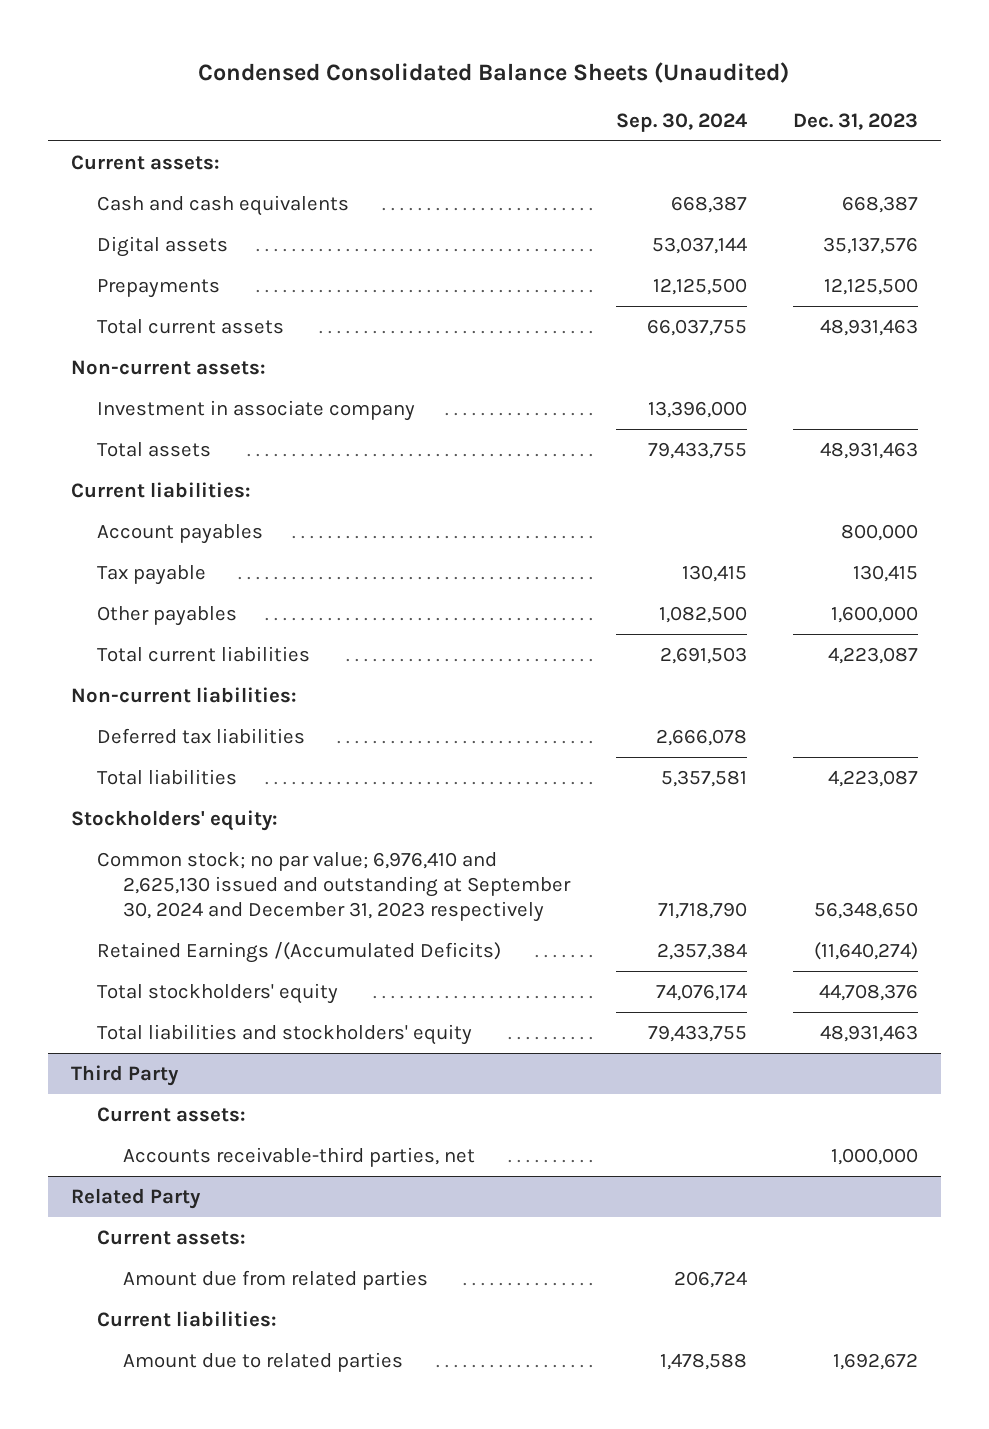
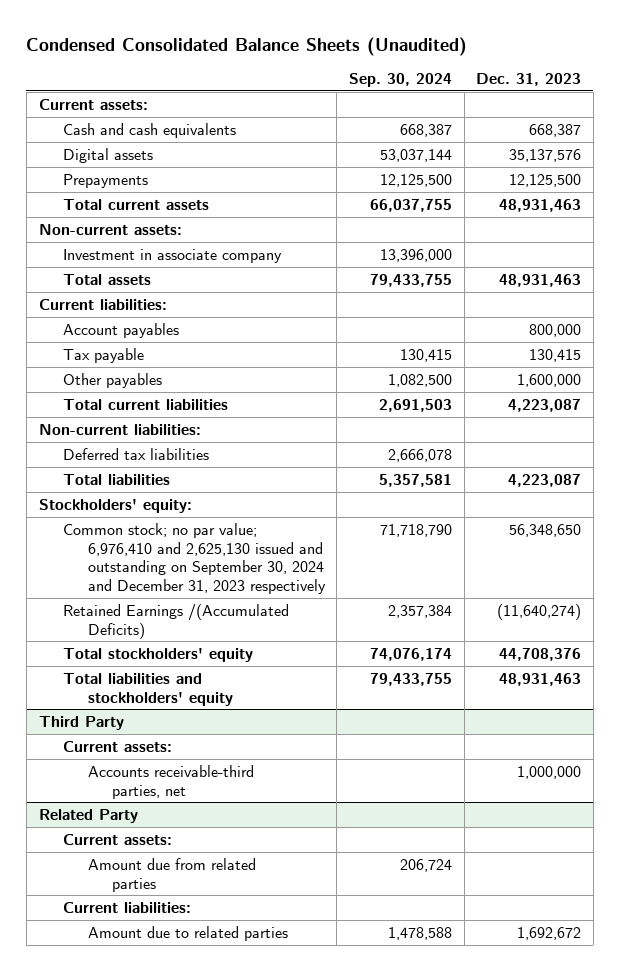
- Common stock; no par value; 6,976,410 and 2,625,130 issued and outstanding at September 30, 2024 and December 31, 2023 respectively | 71,718,790 | 56,348,650
+ Common stock; no par value; 6,976,410 and 2,625,130 issued and outstanding on September 30, 2024 and December 31, 2023 respectively | 71,718,790 | 56,348,650

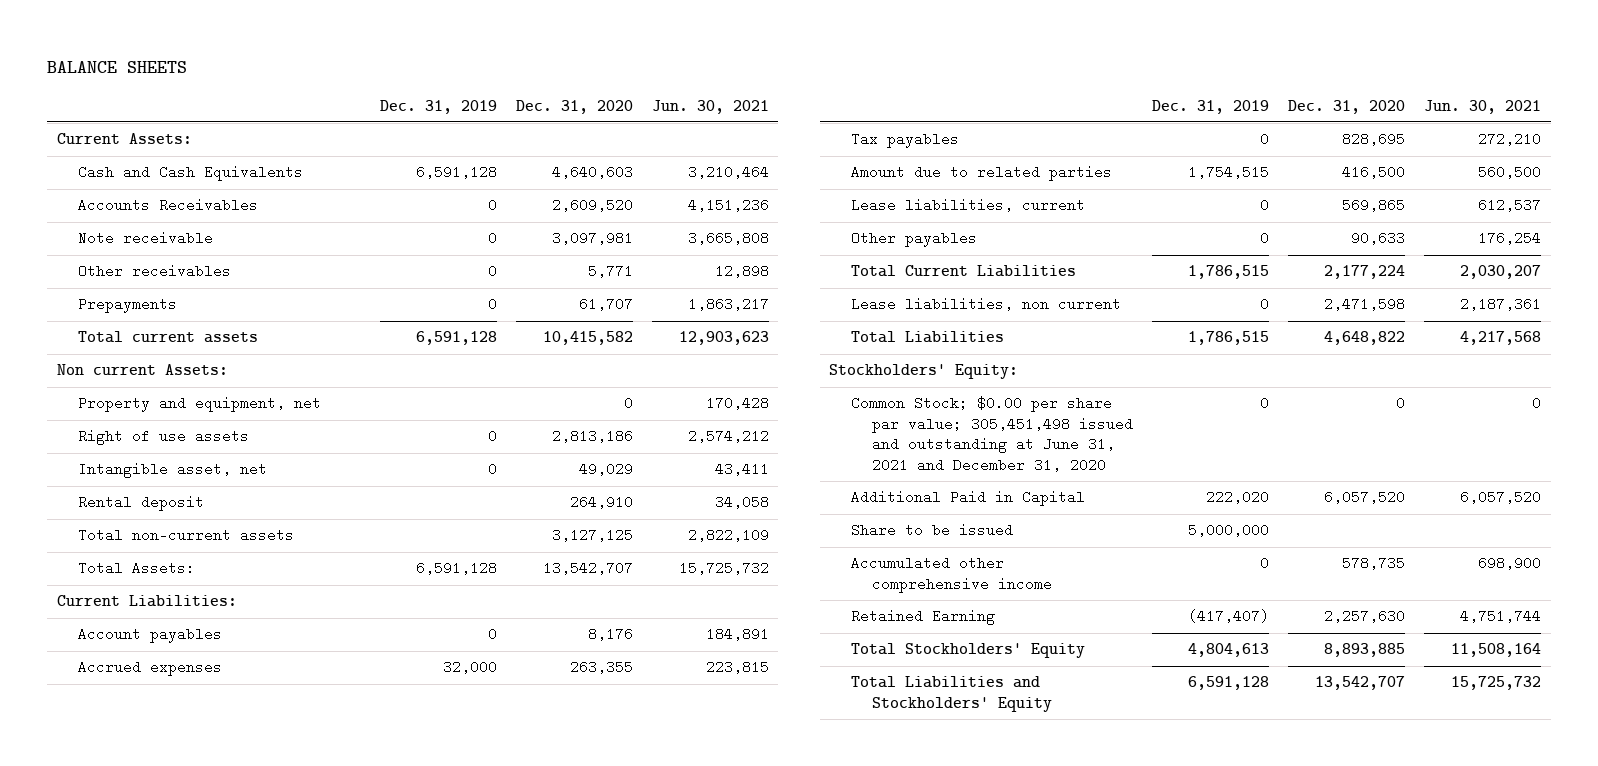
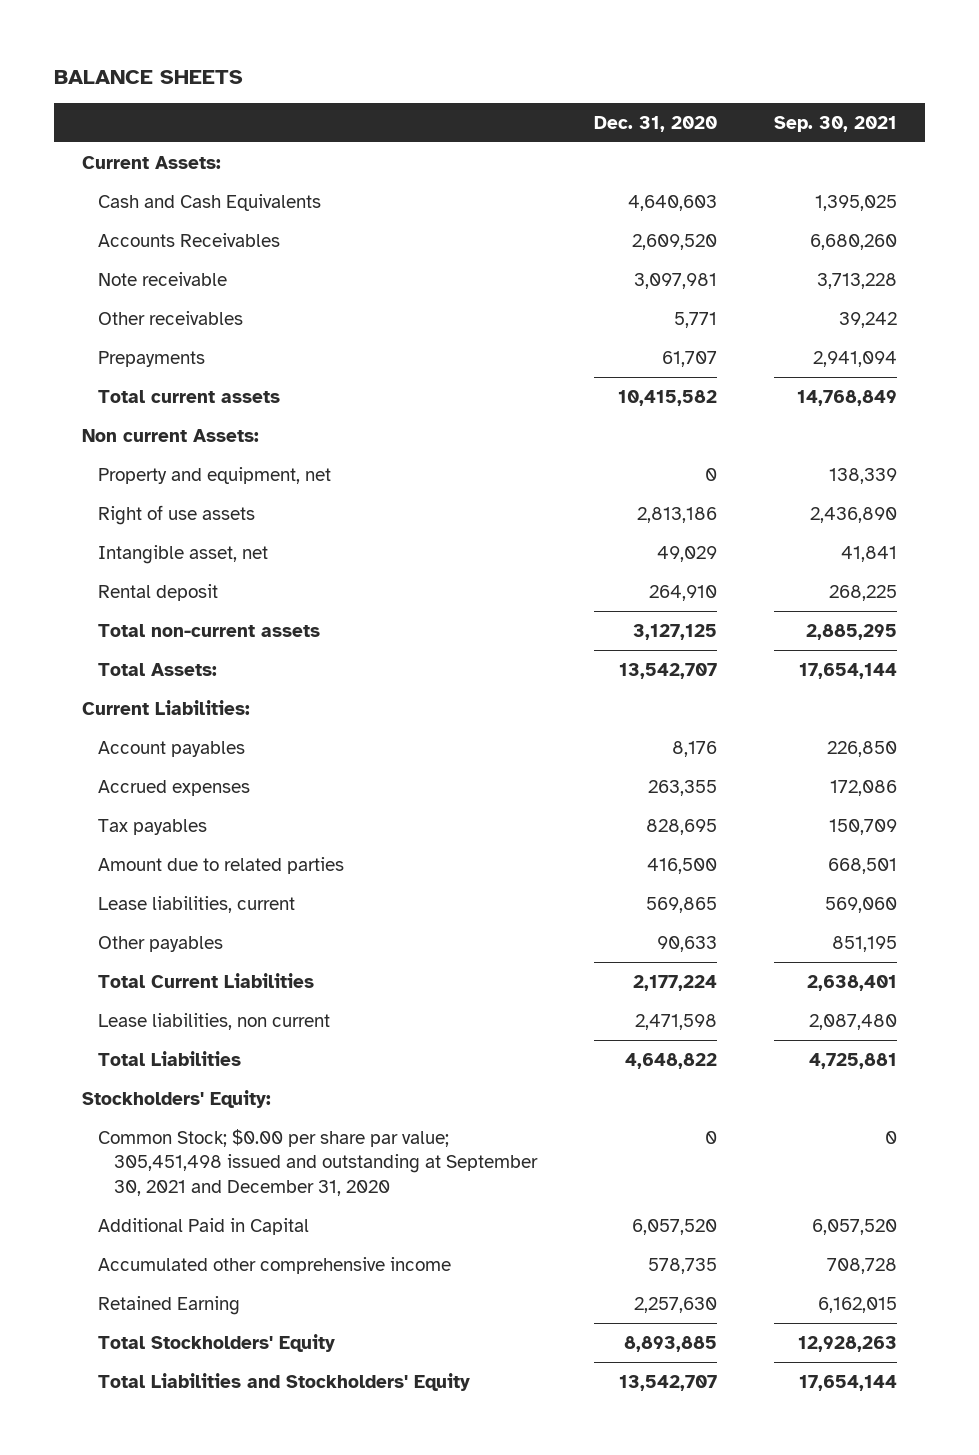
- | Dec. 31, 2019 | Dec. 31, 2020 | Jun. 30, 2021
+ | Dec. 31, 2020 | Sep. 30, 2021
- Common Stock; $0.00 per share par value; 305,451,498 issued and outstanding at June 31, 2021 and December 31, 2020 | 0 | 0 | 0
+ Common Stock; $0.00 per share par value; 305,451,498 issued and outstanding at September 30, 2021 and December 31, 2020 | 0 | 0
- Share to be issued | 5,000,000 | |

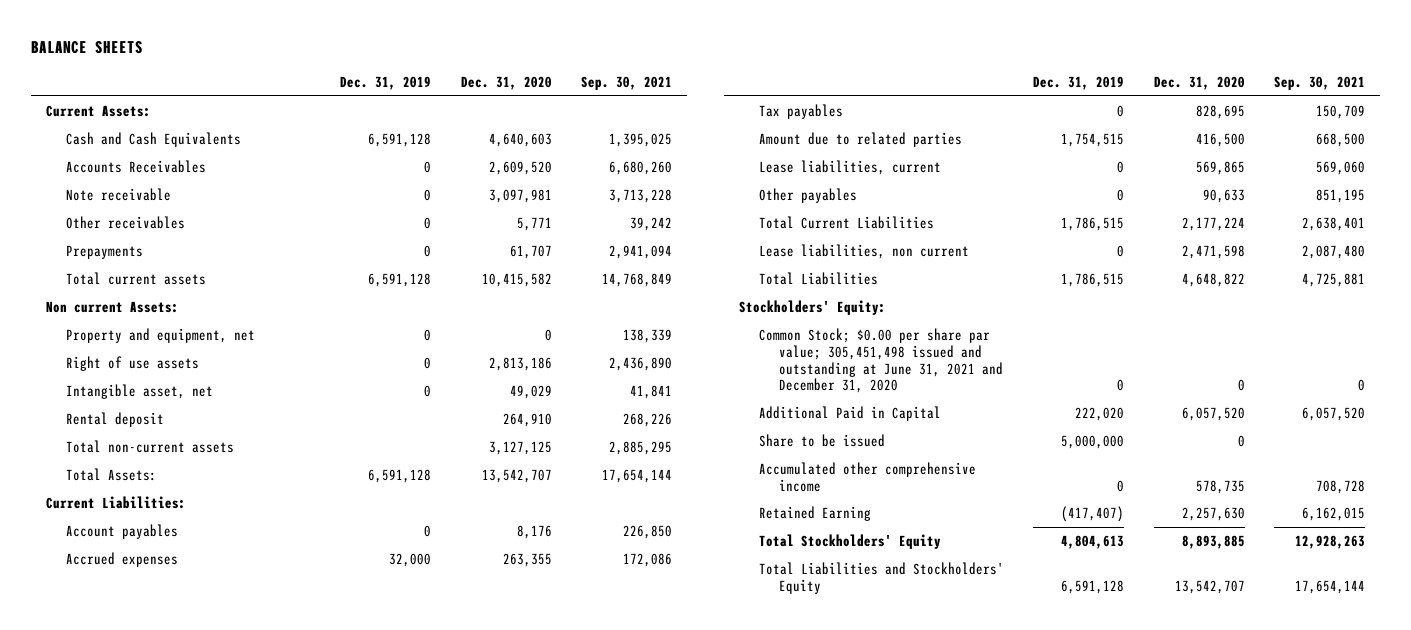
- | Dec. 31, 2020 | Sep. 30, 2021
+ | Dec. 31, 2019 | Dec. 31, 2020 | Sep. 30, 2021
- Rental deposit | 264,910 | 268,225
+ Rental deposit | | 264,910 | 268,226
- Amount due to related parties | 416,500 | 668,501
+ Amount due to related parties | 1,754,515 | 416,500 | 668,500
- Common Stock; $0.00 per share par value; 305,451,498 issued and outstanding at September 30, 2021 and December 31, 2020 | 0 | 0
+ Common Stock; $0.00 per share par value; 305,451,498 issued and outstanding at June 31, 2021 and December 31, 2020 | 0 | 0 | 0
+ Share to be issued | 5,000,000 | 0 |

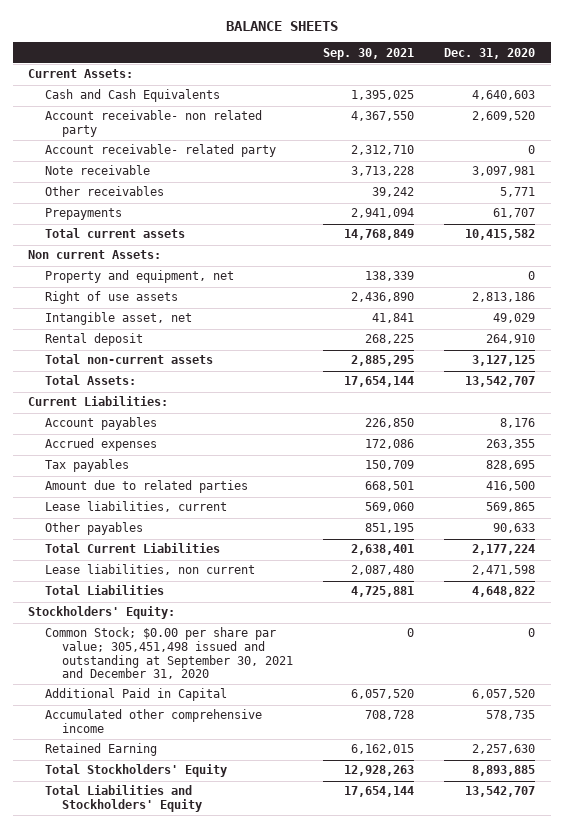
- | Dec. 31, 2019 | Dec. 31, 2020 | Sep. 30, 2021
+ | Sep. 30, 2021 | Dec. 31, 2020
- Accounts Receivables | 0 | 2,609,520 | 6,680,260
+ Account receivable- non related party | 4,367,550 | 2,609,520
+ Account receivable- related party | 2,312,710 | 0
- Rental deposit | | 264,910 | 268,226
+ Rental deposit | 268,225 | 264,910
- Amount due to related parties | 1,754,515 | 416,500 | 668,500
+ Amount due to related parties | 668,501 | 416,500
- Common Stock; $0.00 per share par value; 305,451,498 issued and outstanding at June 31, 2021 and December 31, 2020 | 0 | 0 | 0
+ Common Stock; $0.00 per share par value; 305,451,498 issued and outstanding at September 30, 2021 and December 31, 2020 | 0 | 0
- Share to be issued | 5,000,000 | 0 |

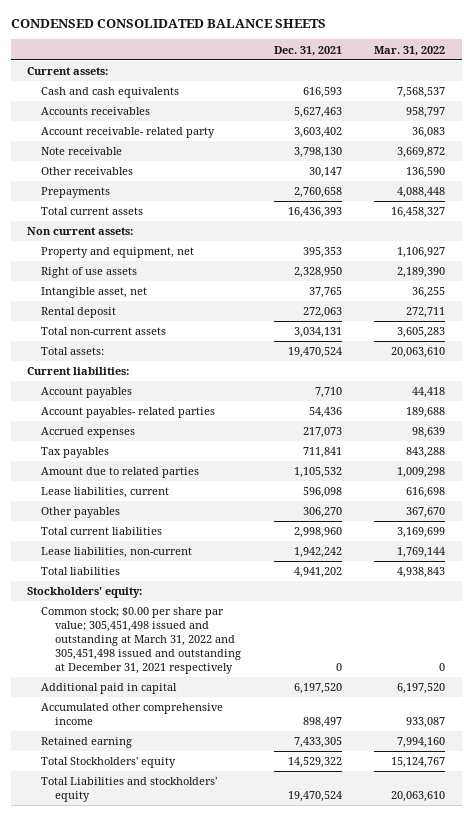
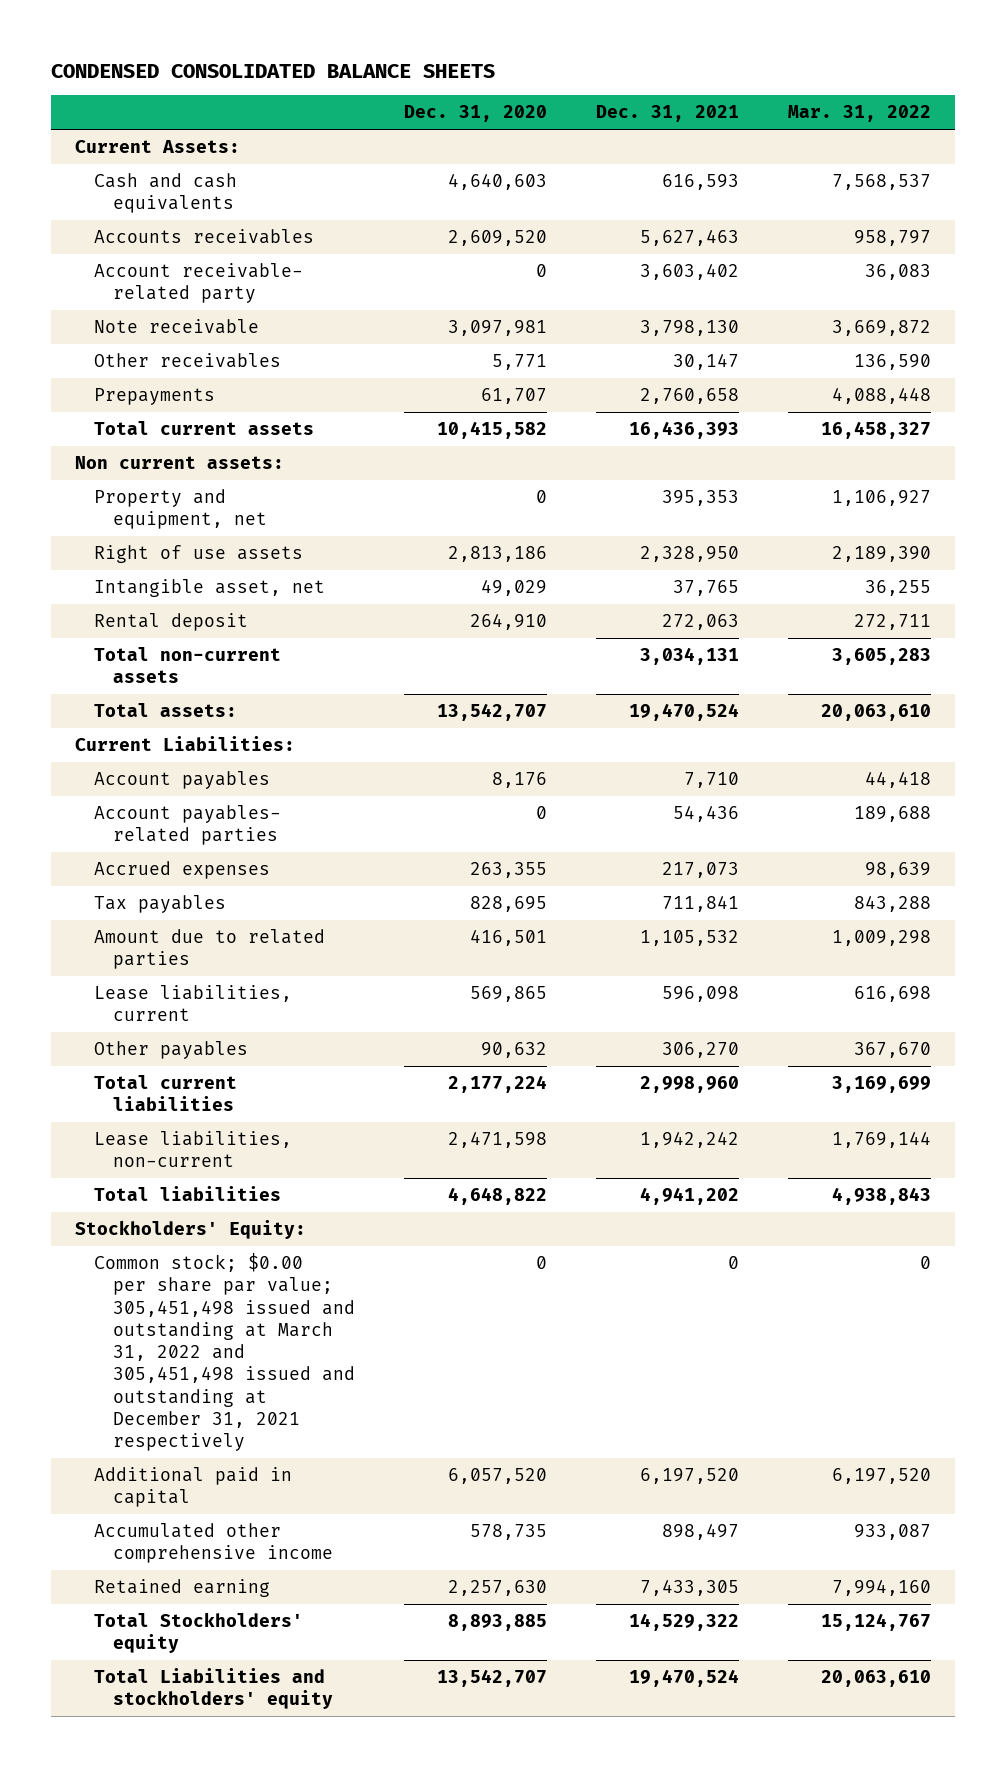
- | Dec. 31, 2021 | Mar. 31, 2022
+ | Dec. 31, 2020 | Dec. 31, 2021 | Mar. 31, 2022
- Current assets:
+ Current Assets:
- Current liabilities:
+ Current Liabilities:
- Stockholders' equity:
+ Stockholders' Equity:

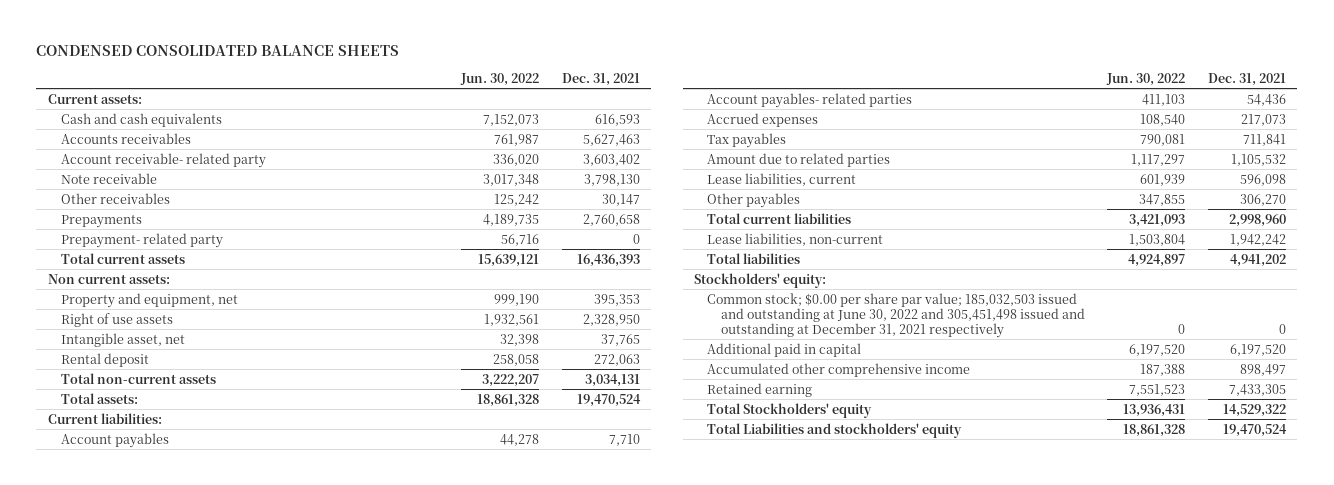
- | Dec. 31, 2020 | Dec. 31, 2021 | Mar. 31, 2022
+ | Jun. 30, 2022 | Dec. 31, 2021
- Current Assets:
+ Current assets:
+ Prepayment- related party | 56,716 | 0
- Current Liabilities:
+ Current liabilities:
- Stockholders' Equity:
- Common stock; $0.00 per share par value; 305,451,498 issued and outstanding at March 31, 2022 and 305,451,498 issued and outstanding at December 31, 2021 respectively | 0 | 0 | 0
+ Stockholders' equity:
+ Common stock; $0.00 per share par value; 185,032,503 issued and outstanding at June 30, 2022 and 305,451,498 issued and outstanding at December 31, 2021 respectively | 0 | 0

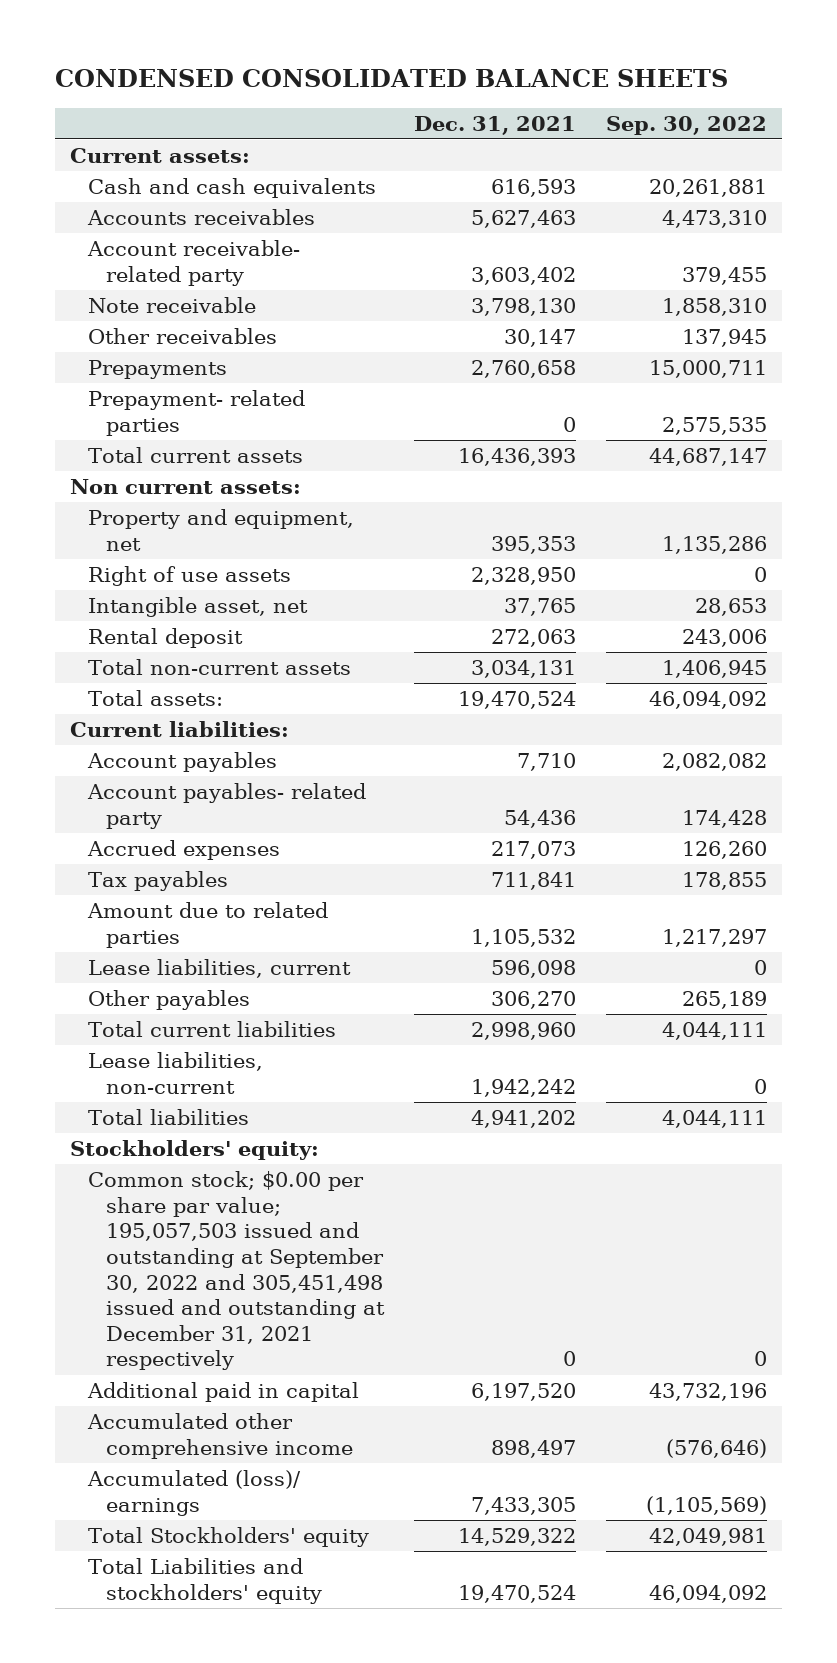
- | Jun. 30, 2022 | Dec. 31, 2021
+ | Dec. 31, 2021 | Sep. 30, 2022
- Prepayment- related party | 56,716 | 0
+ Prepayment- related parties | 0 | 2,575,535
- Account payables- related parties | 411,103 | 54,436
+ Account payables- related party | 54,436 | 174,428
- Common stock; $0.00 per share par value; 185,032,503 issued and outstanding at June 30, 2022 and 305,451,498 issued and outstanding at December 31, 2021 respectively | 0 | 0
+ Common stock; $0.00 per share par value; 195,057,503 issued and outstanding at September 30, 2022 and 305,451,498 issued and outstanding at December 31, 2021 respectively | 0 | 0
- Retained earning | 7,551,523 | 7,433,305
+ Accumulated (loss)/ earnings | 7,433,305 | (1,105,569)

